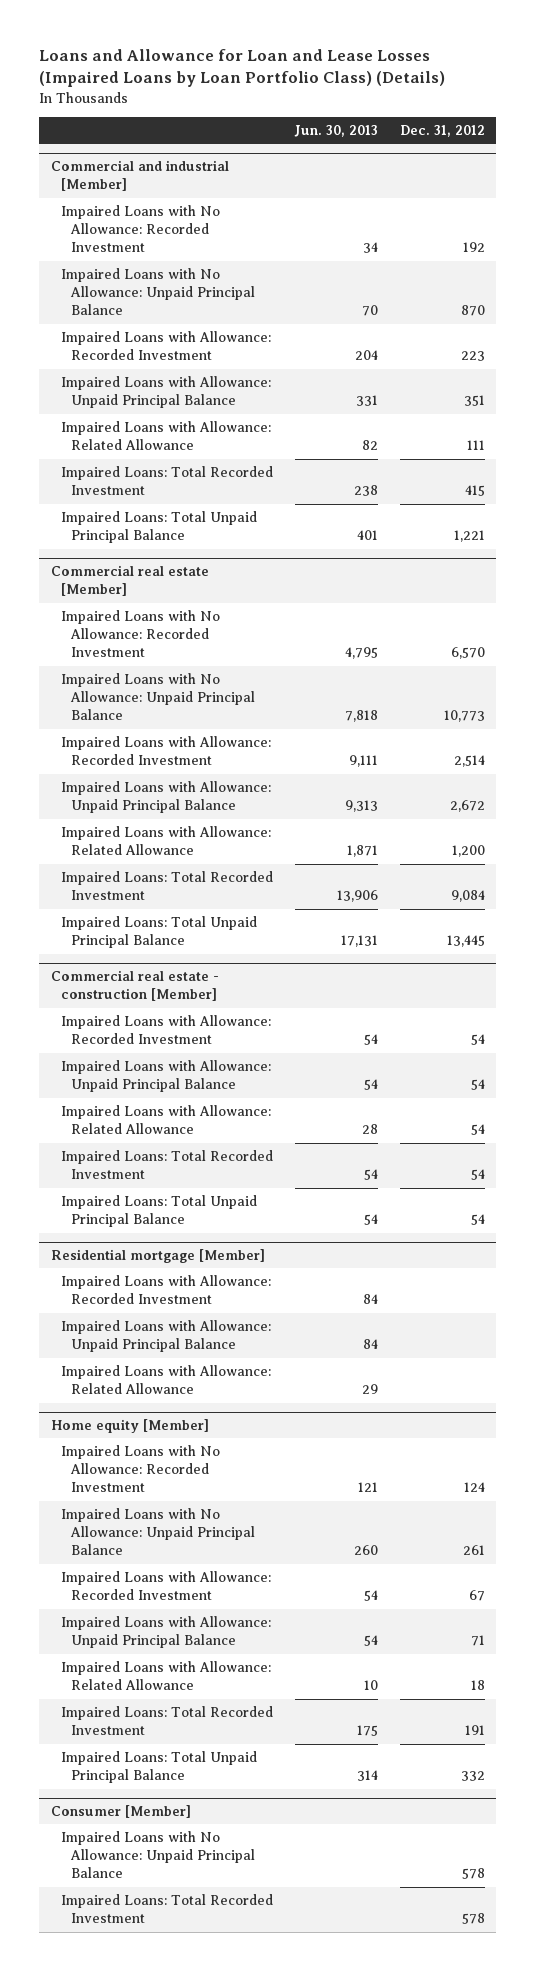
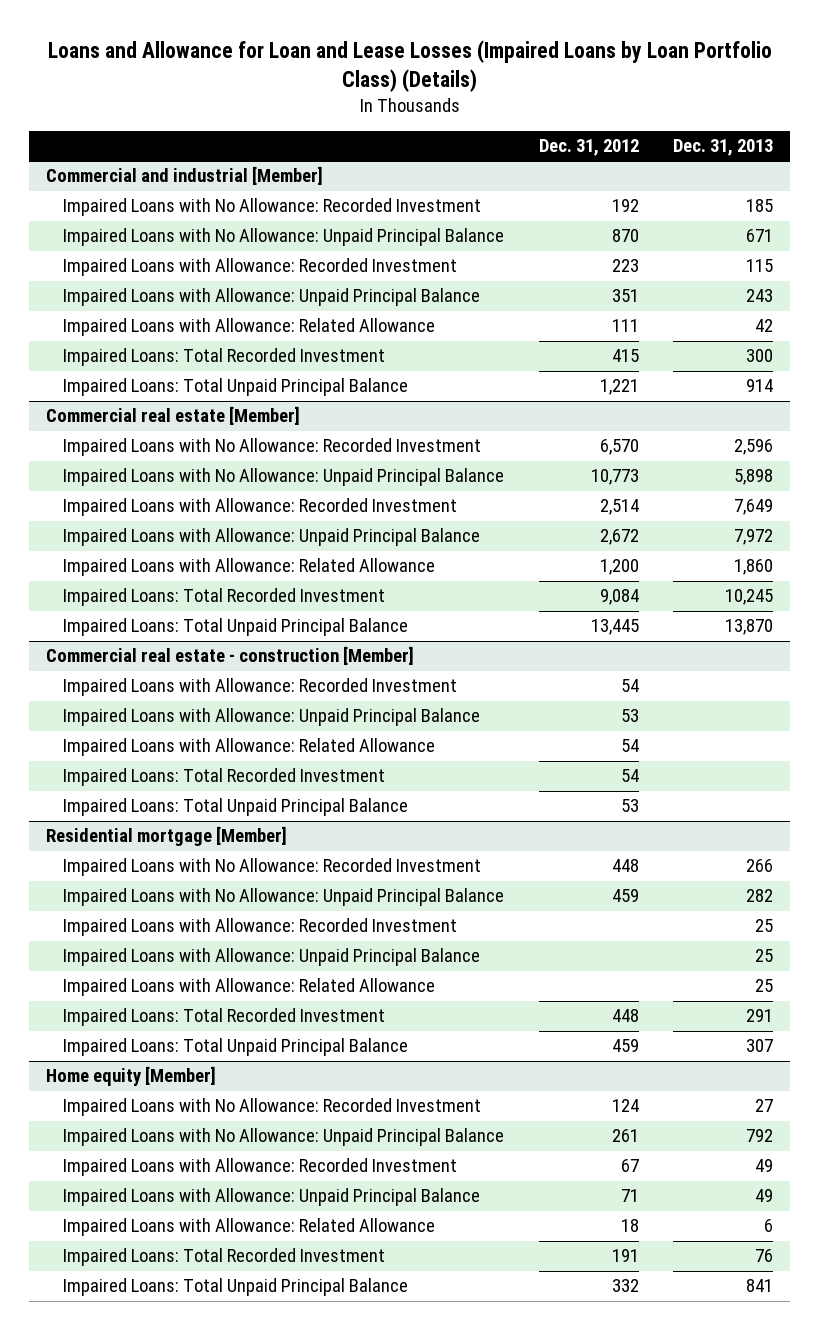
- | Jun. 30, 2013 | Dec. 31, 2012
+ | Dec. 31, 2012 | Dec. 31, 2013
@ Commercial real estate - construction [Member]
- Impaired Loans with Allowance: Unpaid Principal Balance | 54 | 54
+ Impaired Loans with Allowance: Unpaid Principal Balance | 53 |
- Impaired Loans: Total Unpaid Principal Balance | 54 | 54
+ Impaired Loans: Total Unpaid Principal Balance | 53 |
@ Residential mortgage [Member]
+ Impaired Loans with No Allowance: Recorded Investment | 448 | 266
+ Impaired Loans with No Allowance: Unpaid Principal Balance | 459 | 282
+ Impaired Loans: Total Recorded Investment | 448 | 291
+ Impaired Loans: Total Unpaid Principal Balance | 459 | 307
- Consumer [Member]
- Impaired Loans with No Allowance: Unpaid Principal Balance | | 578
- Impaired Loans: Total Recorded Investment | | 578

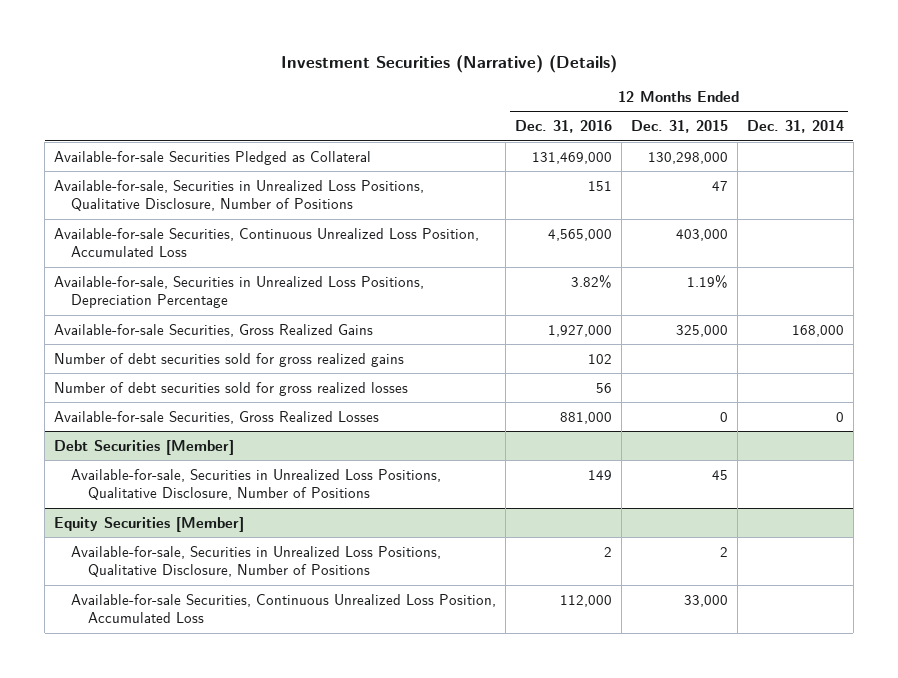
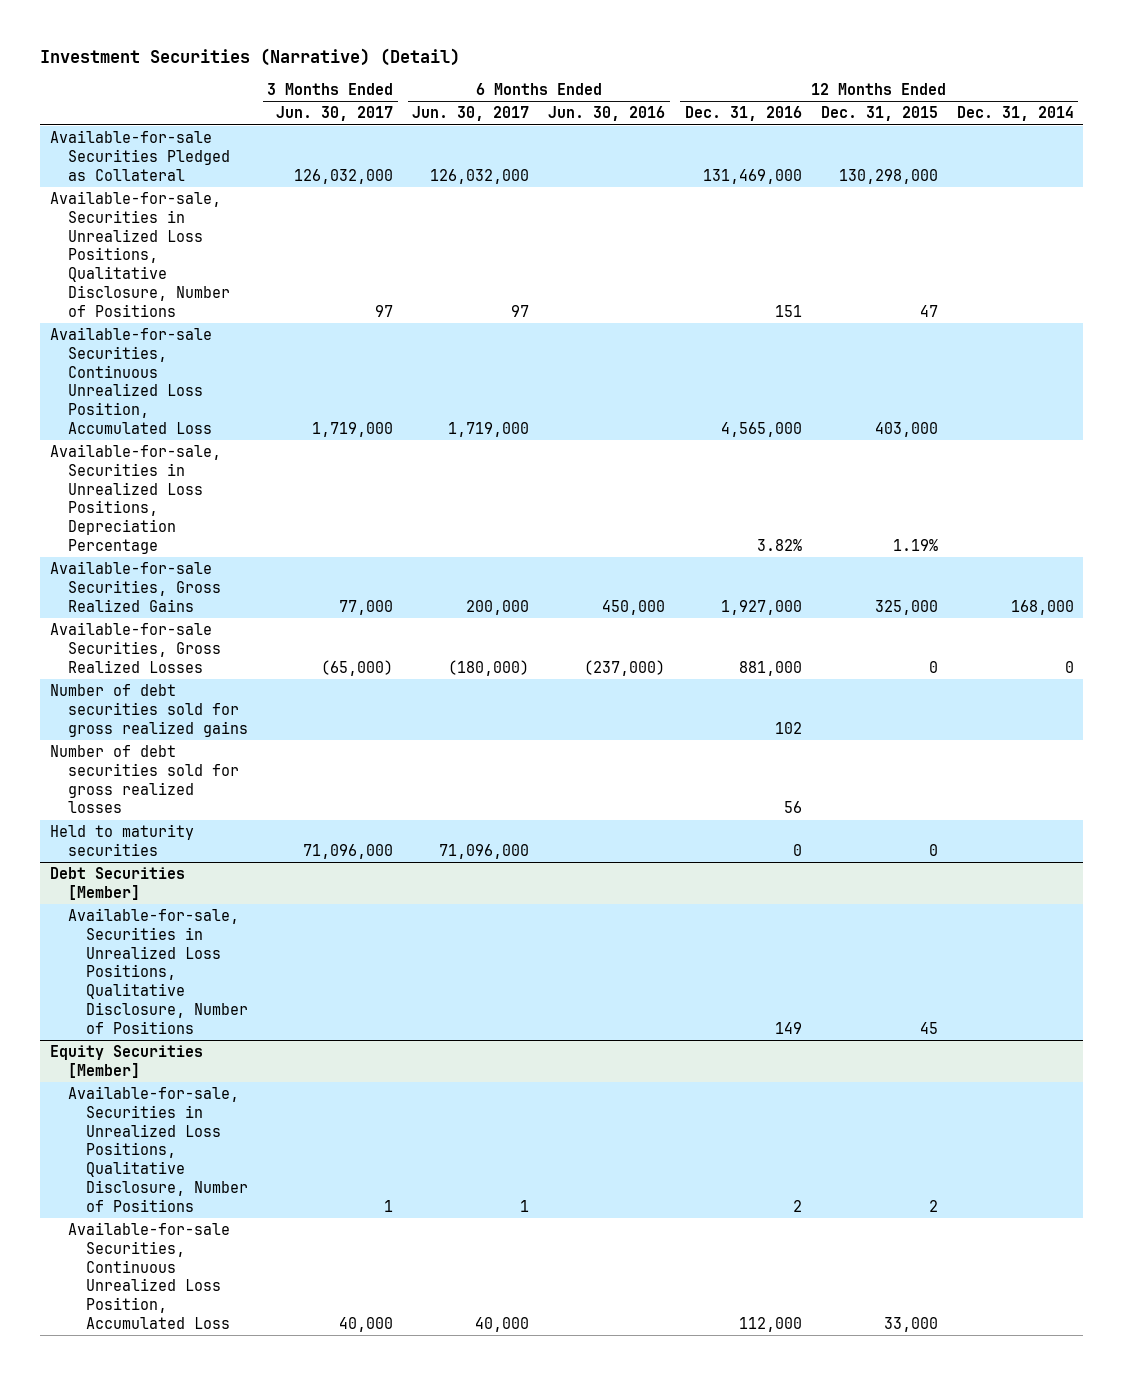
- Investment Securities (Narrative) (Details)
+ Investment Securities (Narrative) (Detail)
- | 12 Months Ended Dec. 31, 2016 | 12 Months Ended Dec. 31, 2015 | 12 Months Ended Dec. 31, 2014
+ | 3 Months Ended Jun. 30, 2017 | 6 Months Ended Jun. 30, 2017 | 6 Months Ended Jun. 30, 2016 | 12 Months Ended Dec. 31, 2016 | 12 Months Ended Dec. 31, 2015 | 12 Months Ended Dec. 31, 2014
moved up: Available-for-sale Securities, Gross Realized Losses | (65,000) | (180,000) | (237,000) | 881,000 | 0 | 0
+ Held to maturity securities | 71,096,000 | 71,096,000 | | 0 | 0 |

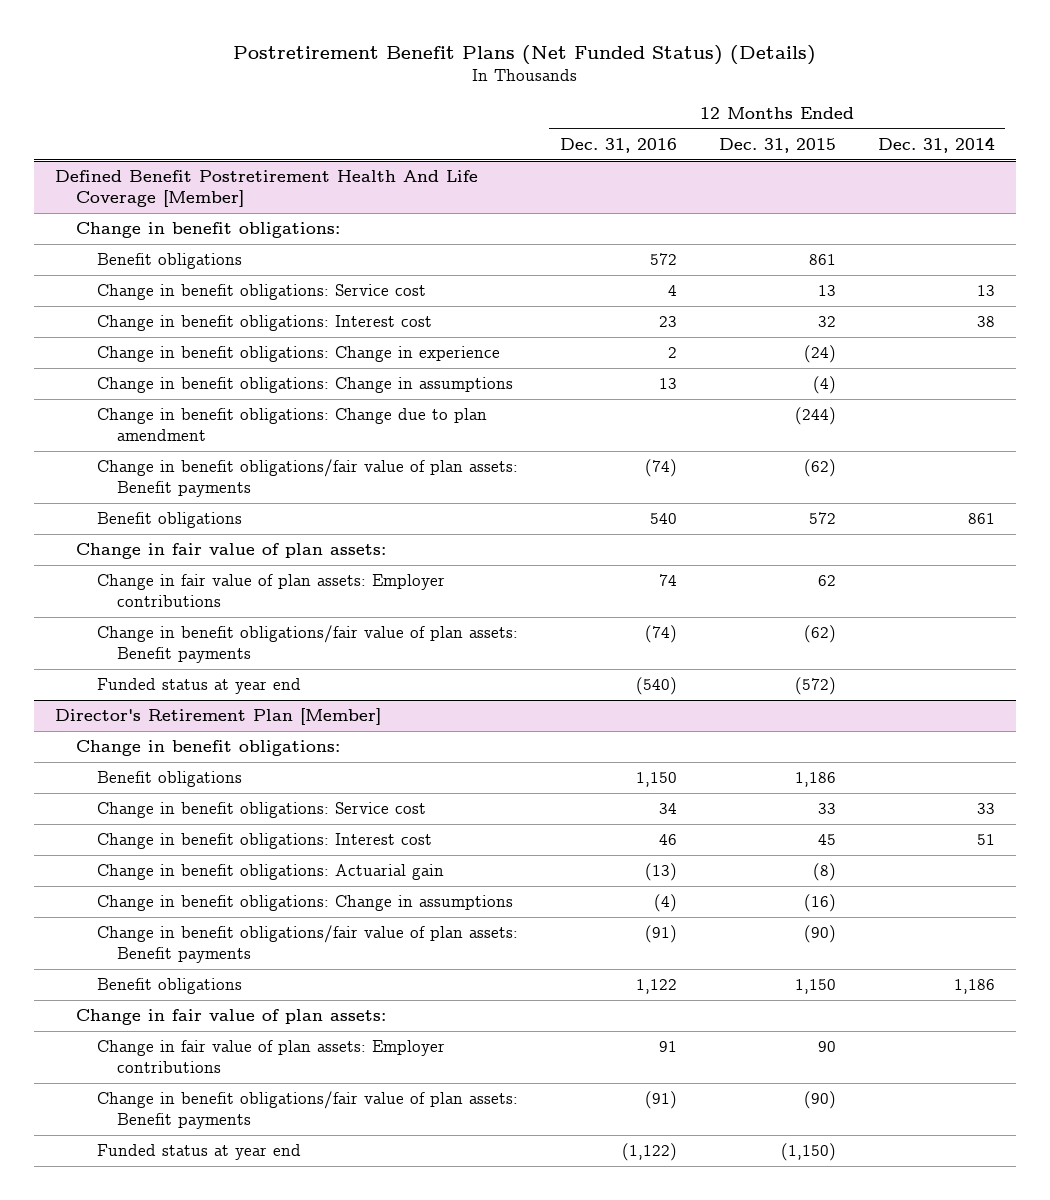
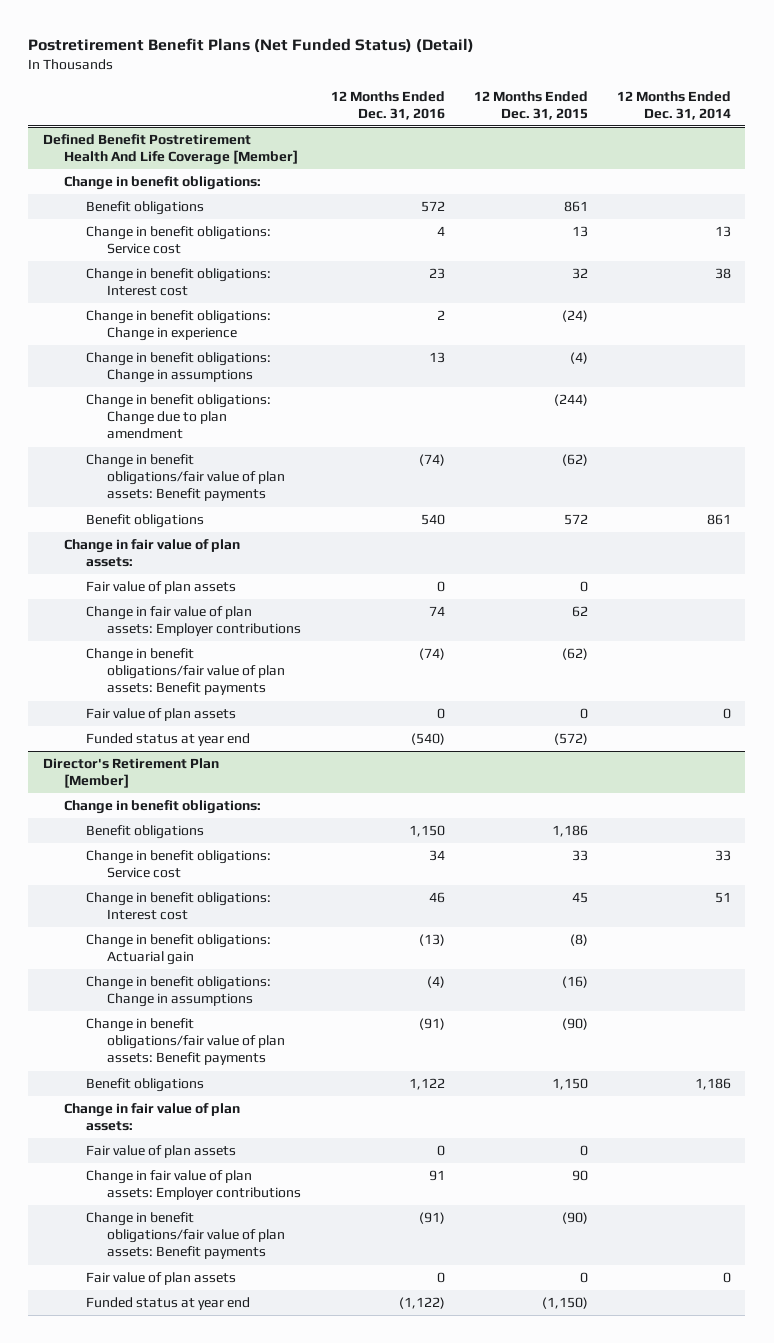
- Postretirement Benefit Plans (Net Funded Status) (Details)
+ Postretirement Benefit Plans (Net Funded Status) (Detail)
@ Defined Benefit Postretirement Health And Life Coverage [Member]
+ Fair value of plan assets | 0 | 0 |
+ Fair value of plan assets | 0 | 0 | 0
@ Director's Retirement Plan [Member]
+ Fair value of plan assets | 0 | 0 |
+ Fair value of plan assets | 0 | 0 | 0

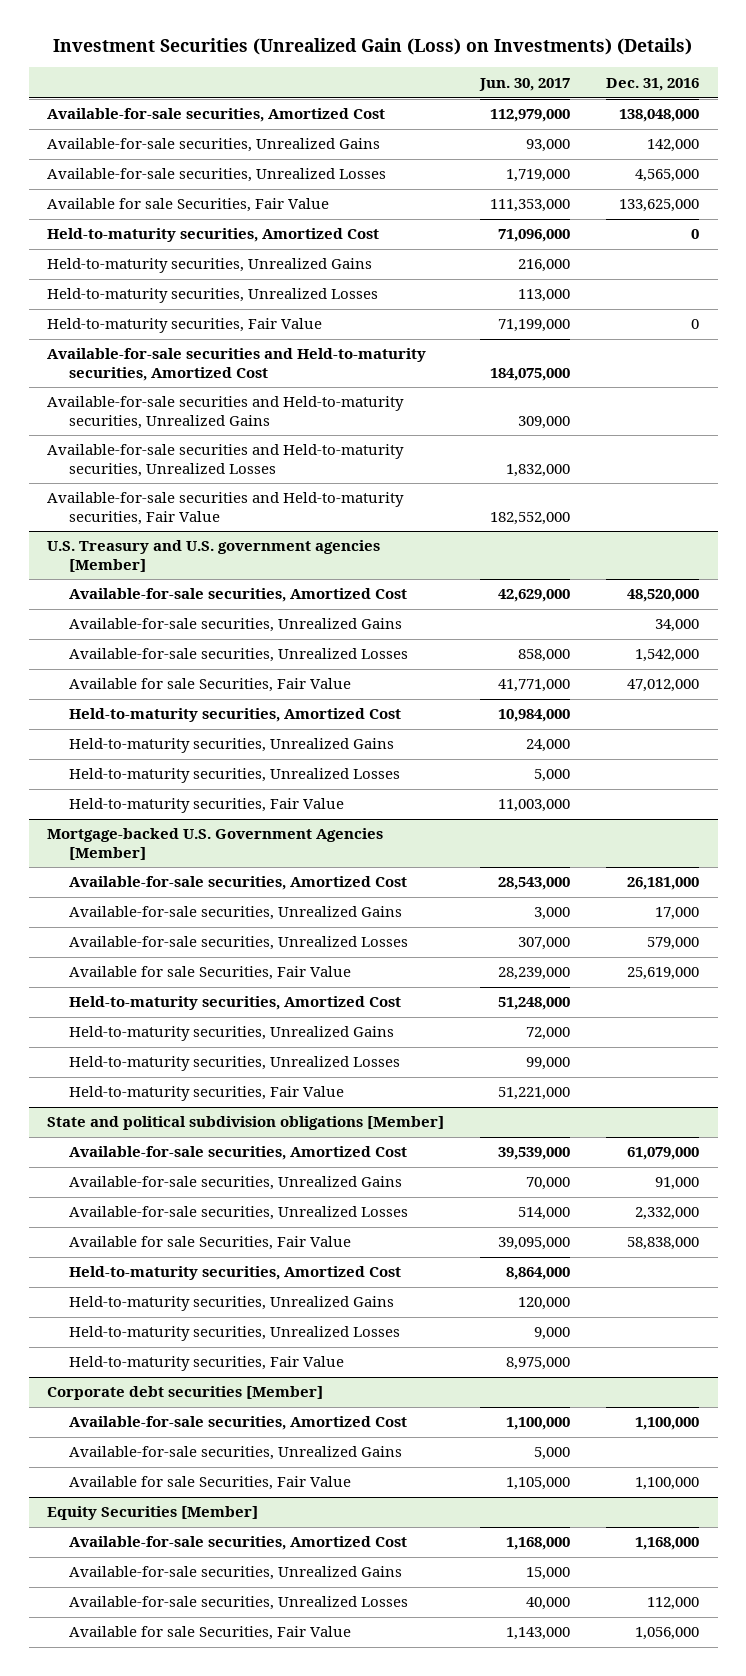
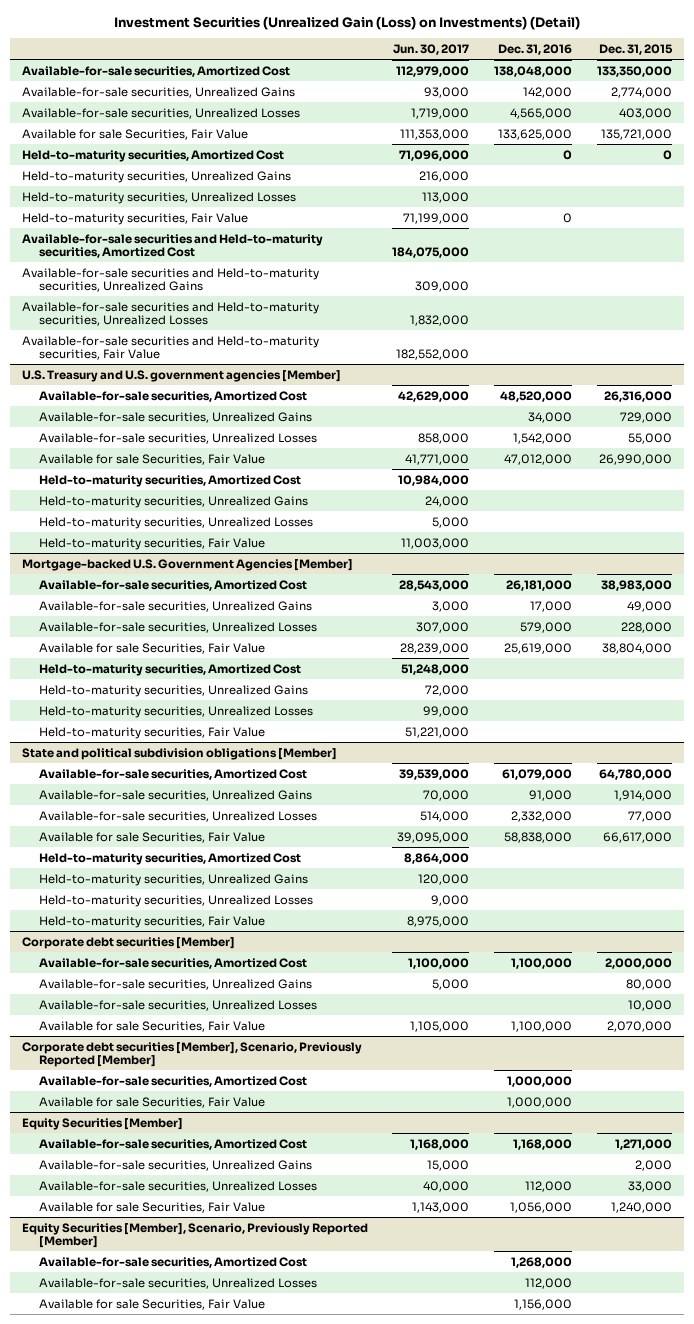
- Investment Securities (Unrealized Gain (Loss) on Investments) (Details)
+ Investment Securities (Unrealized Gain (Loss) on Investments) (Detail)
- | Jun. 30, 2017 | Dec. 31, 2016
+ | Jun. 30, 2017 | Dec. 31, 2016 | Dec. 31, 2015
@ Corporate debt securities [Member]
+ Available-for-sale securities, Unrealized Losses | | | 10,000
+ Corporate debt securities [Member], Scenario, Previously Reported [Member]
+ Available-for-sale securities, Amortized Cost | | 1,000,000 |
+ Available for sale Securities, Fair Value | | 1,000,000 |
+ Equity Securities [Member], Scenario, Previously Reported [Member]
+ Available-for-sale securities, Amortized Cost | | 1,268,000 |
+ Available-for-sale securities, Unrealized Losses | | 112,000 |
+ Available for sale Securities, Fair Value | | 1,156,000 |

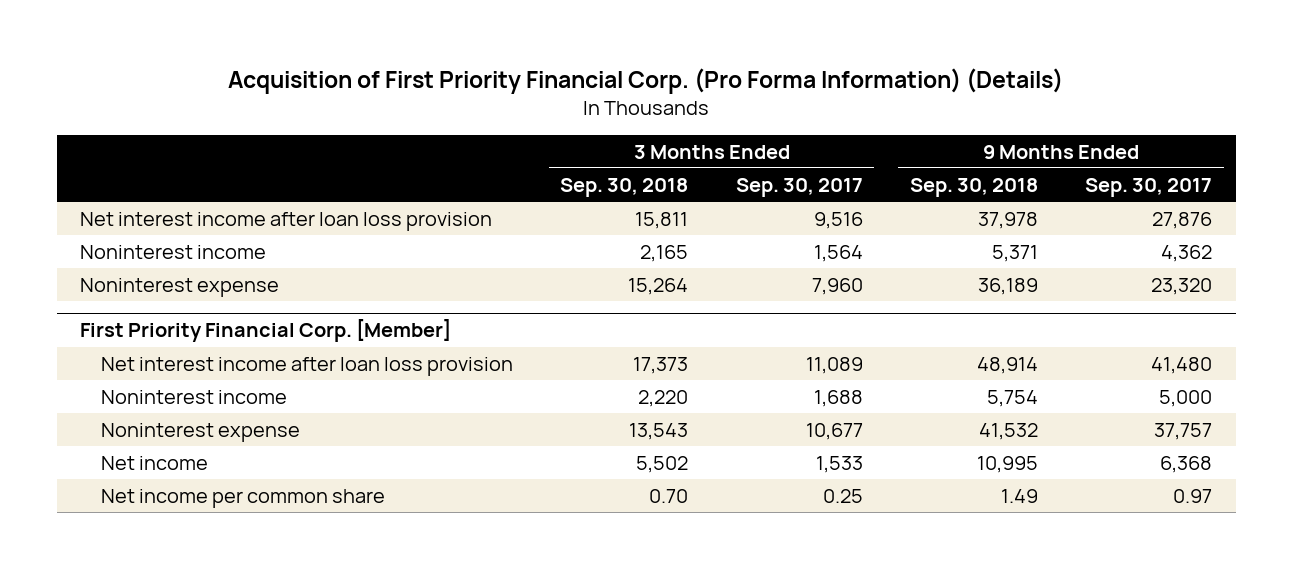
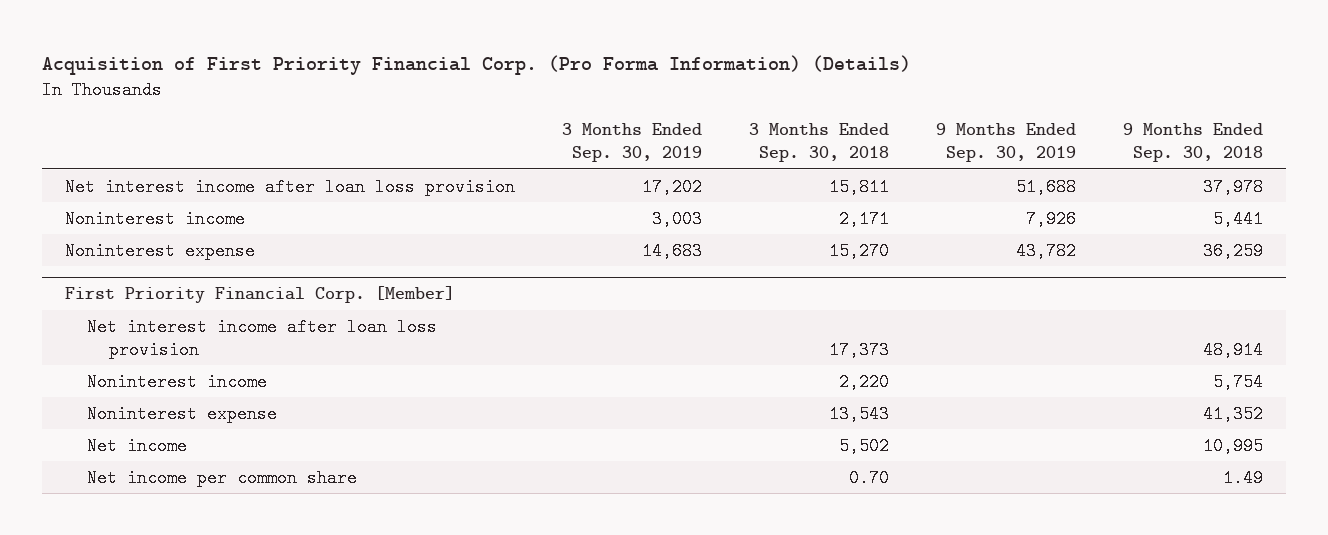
- | 3 Months Ended Sep. 30, 2018 | 3 Months Ended Sep. 30, 2017 | 9 Months Ended Sep. 30, 2018 | 9 Months Ended Sep. 30, 2017
+ | 3 Months Ended Sep. 30, 2019 | 3 Months Ended Sep. 30, 2018 | 9 Months Ended Sep. 30, 2019 | 9 Months Ended Sep. 30, 2018
- Noninterest income | 2,165 | 1,564 | 5,371 | 4,362
- Noninterest expense | 15,264 | 7,960 | 36,189 | 23,320
+ Noninterest income | 3,003 | 2,171 | 7,926 | 5,441
+ Noninterest expense | 14,683 | 15,270 | 43,782 | 36,259
@ First Priority Financial Corp. [Member]
- Noninterest expense | 13,543 | 10,677 | 41,532 | 37,757
+ Noninterest expense | | 13,543 | | 41,352

